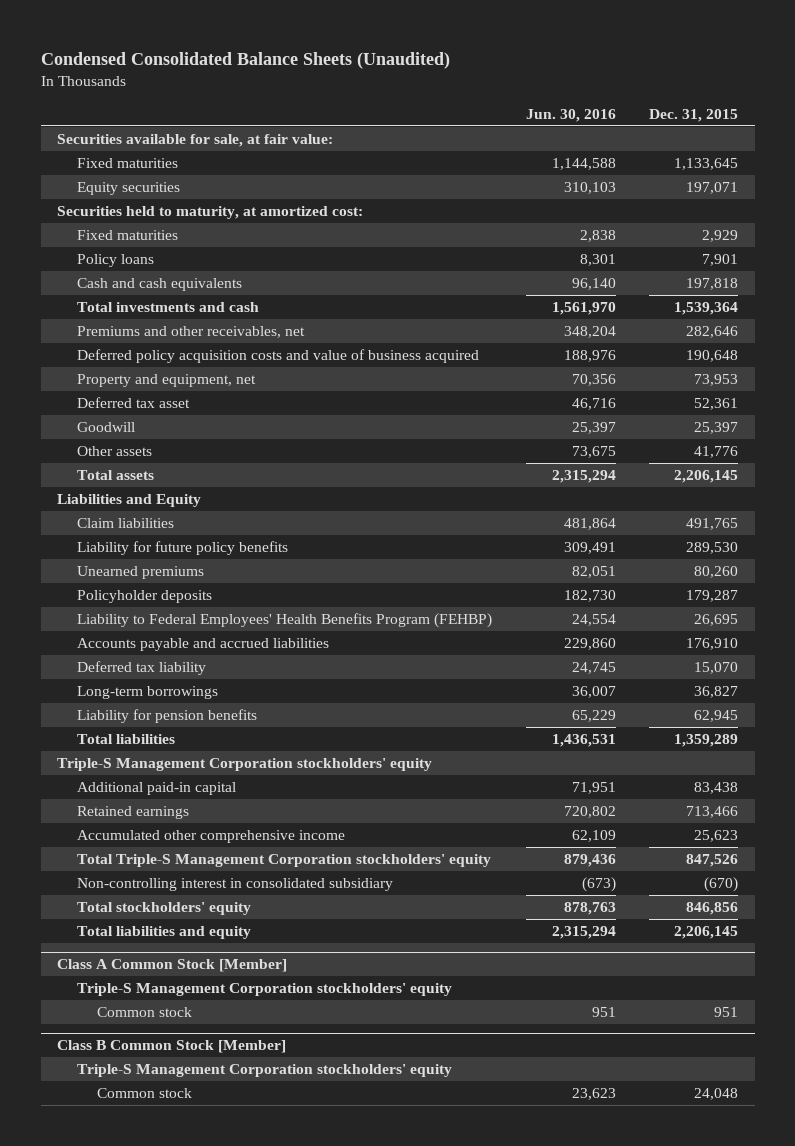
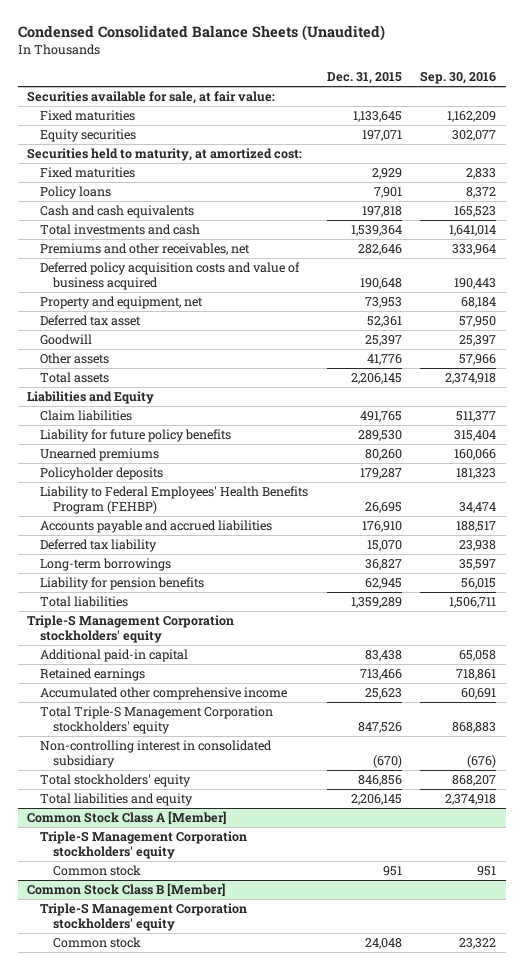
- | Jun. 30, 2016 | Dec. 31, 2015
+ | Dec. 31, 2015 | Sep. 30, 2016
- Class A Common Stock [Member]
+ Common Stock Class A [Member]
- Class B Common Stock [Member]
+ Common Stock Class B [Member]

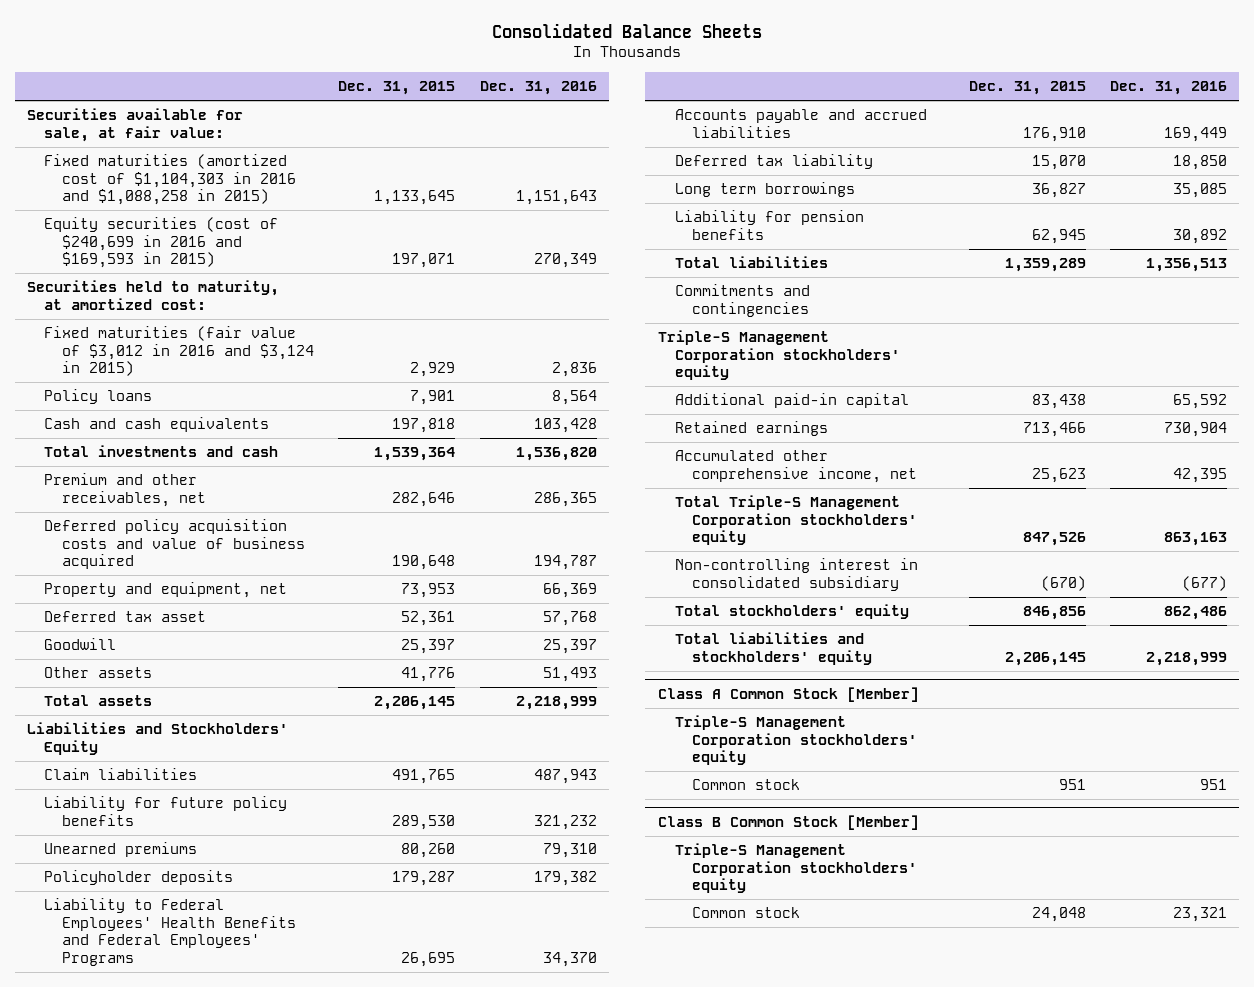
- Condensed Consolidated Balance Sheets (Unaudited)
+ Consolidated Balance Sheets
- | Dec. 31, 2015 | Sep. 30, 2016
+ | Dec. 31, 2015 | Dec. 31, 2016
- Fixed maturities | 1,133,645 | 1,162,209
- Equity securities | 197,071 | 302,077
+ Fixed maturities (amortized cost of $1,104,303 in 2016 and $1,088,258 in 2015) | 1,133,645 | 1,151,643
+ Equity securities (cost of $240,699 in 2016 and $169,593 in 2015) | 197,071 | 270,349
- Fixed maturities | 2,929 | 2,833
+ Fixed maturities (fair value of $3,012 in 2016 and $3,124 in 2015) | 2,929 | 2,836
- Premiums and other receivables, net | 282,646 | 333,964
+ Premium and other receivables, net | 282,646 | 286,365
- Liabilities and Equity
+ Liabilities and Stockholders' Equity
- Liability to Federal Employees' Health Benefits Program (FEHBP) | 26,695 | 34,474
+ Liability to Federal Employees' Health Benefits and Federal Employees' Programs | 26,695 | 34,370
- Long-term borrowings | 36,827 | 35,597
+ Long term borrowings | 36,827 | 35,085
+ Commitments and contingencies
- Accumulated other comprehensive income | 25,623 | 60,691
+ Accumulated other comprehensive income, net | 25,623 | 42,395
- Total liabilities and equity | 2,206,145 | 2,374,918
- Common Stock Class A [Member]
+ Total liabilities and stockholders' equity | 2,206,145 | 2,218,999
+ Class A Common Stock [Member]
- Common Stock Class B [Member]
+ Class B Common Stock [Member]

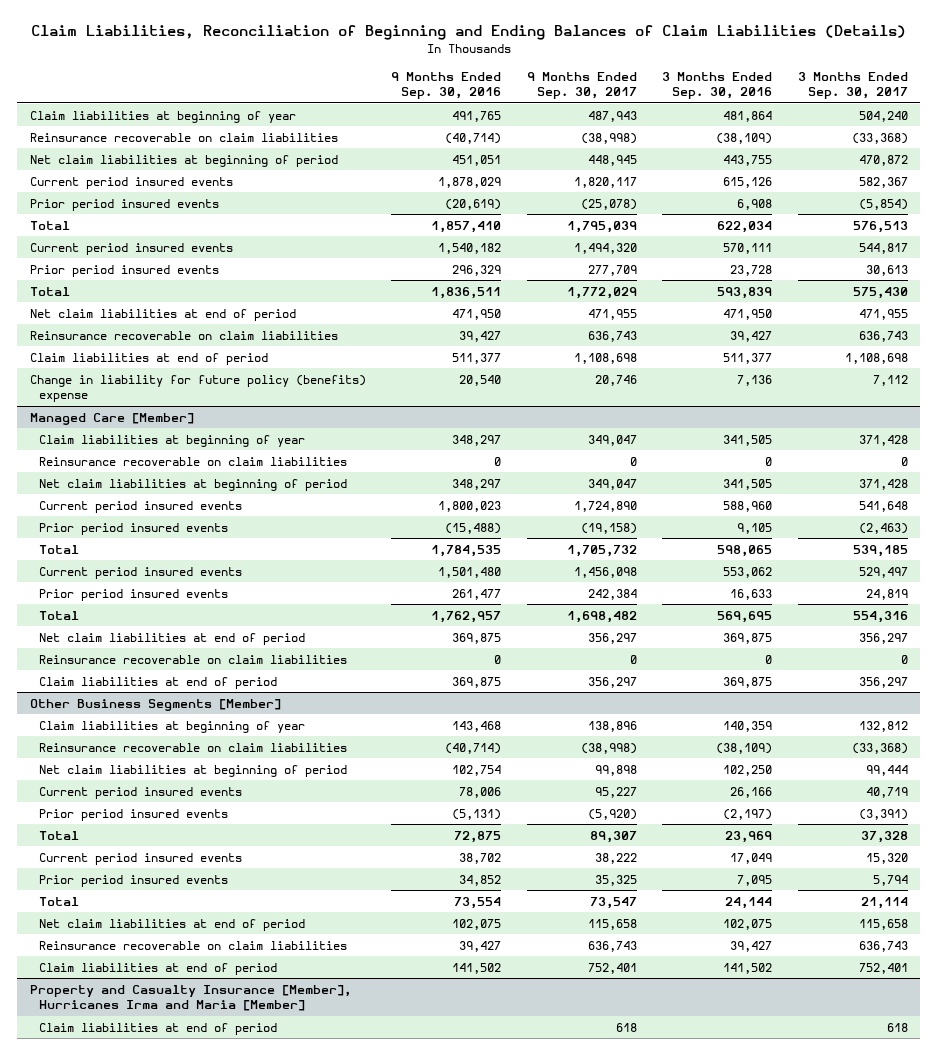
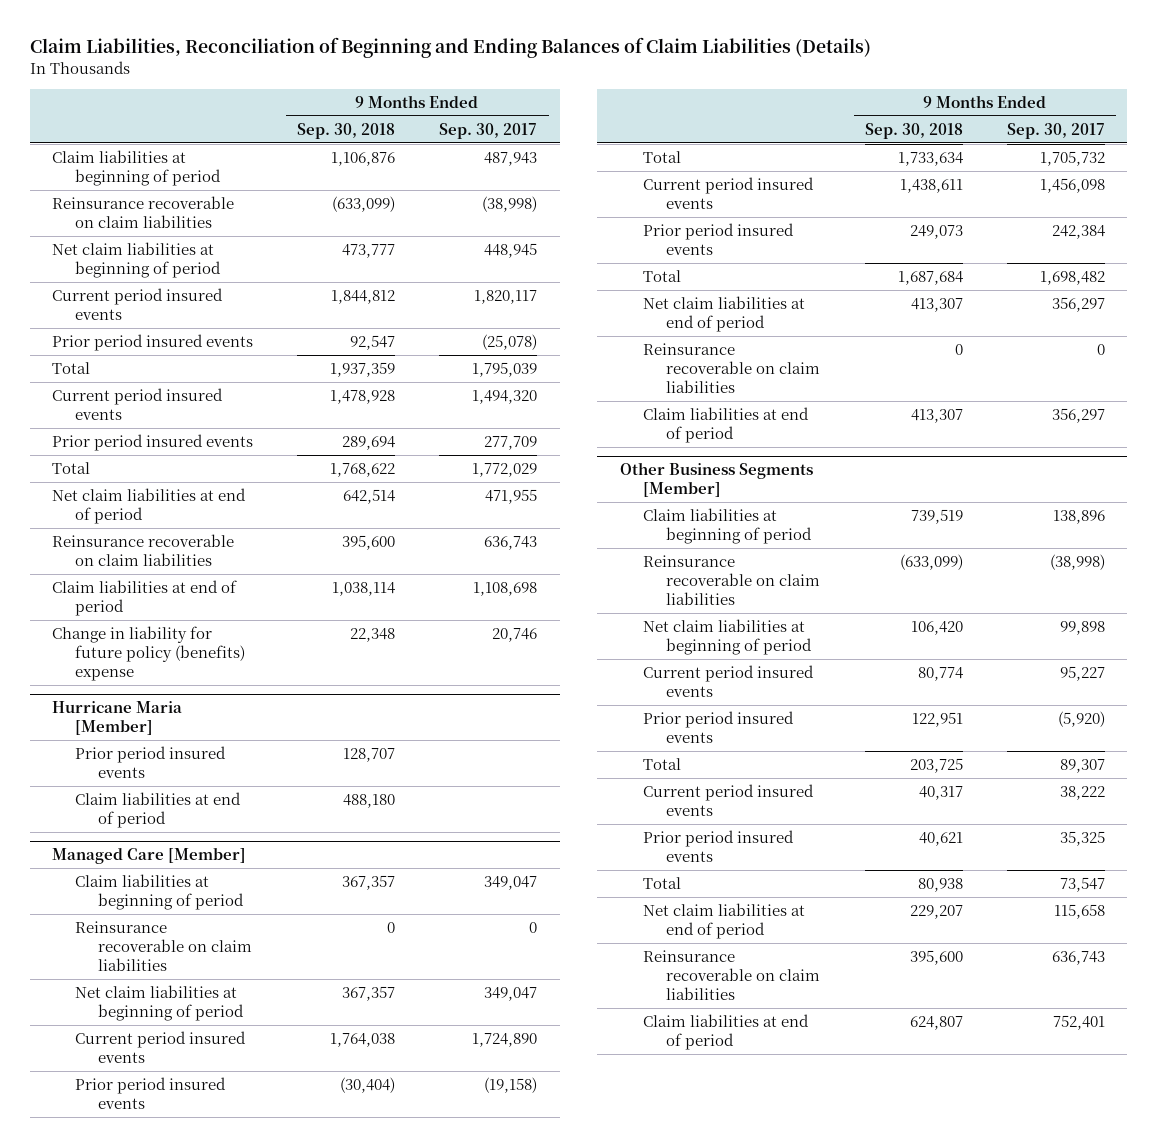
- | 9 Months Ended Sep. 30, 2016 | 9 Months Ended Sep. 30, 2017 | 3 Months Ended Sep. 30, 2016 | 3 Months Ended Sep. 30, 2017
+ | 9 Months Ended Sep. 30, 2018 | 9 Months Ended Sep. 30, 2017
- Claim liabilities at beginning of year | 491,765 | 487,943 | 481,864 | 504,240
+ Claim liabilities at beginning of period | 1,106,876 | 487,943
+ Hurricane Maria [Member]
+ Prior period insured events | 128,707 |
+ Claim liabilities at end of period | 488,180 |
@ Managed Care [Member]
- Claim liabilities at beginning of year | 348,297 | 349,047 | 341,505 | 371,428
+ Claim liabilities at beginning of period | 367,357 | 349,047
@ Other Business Segments [Member]
- Claim liabilities at beginning of year | 143,468 | 138,896 | 140,359 | 132,812
+ Claim liabilities at beginning of period | 739,519 | 138,896
- Property and Casualty Insurance [Member], Hurricanes Irma and Maria [Member]
- Claim liabilities at end of period | | 618 | | 618

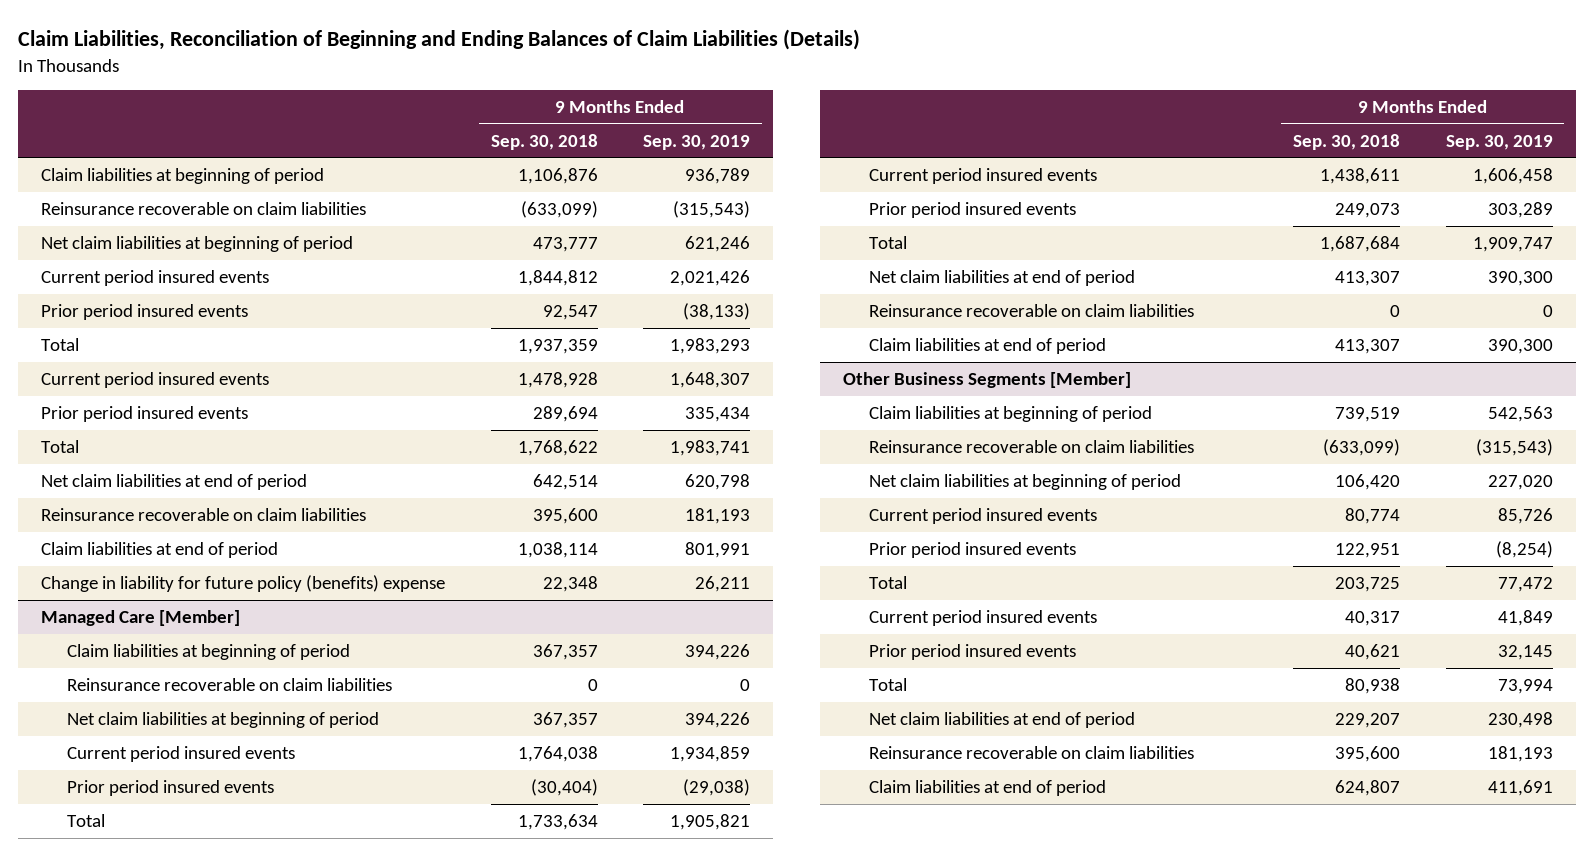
- | 9 Months Ended Sep. 30, 2018 | 9 Months Ended Sep. 30, 2017
+ | 9 Months Ended Sep. 30, 2018 | 9 Months Ended Sep. 30, 2019
- Hurricane Maria [Member]
- Prior period insured events | 128,707 |
- Claim liabilities at end of period | 488,180 |

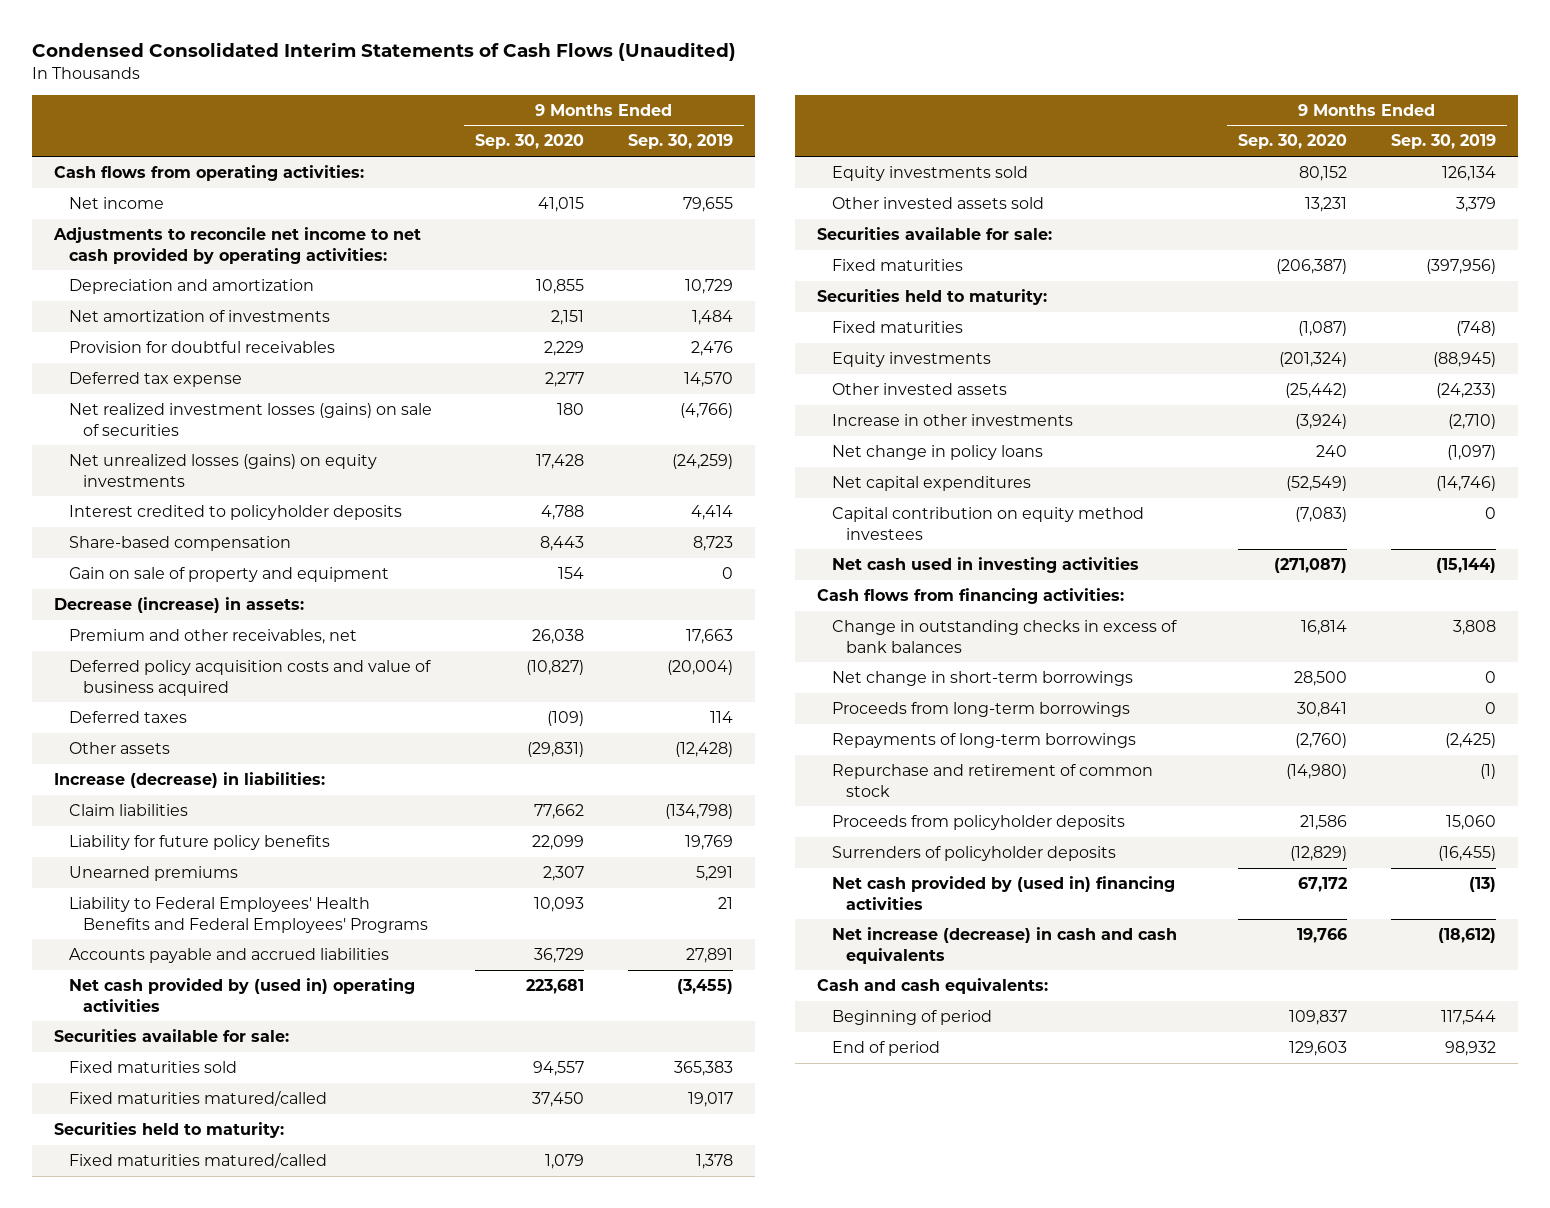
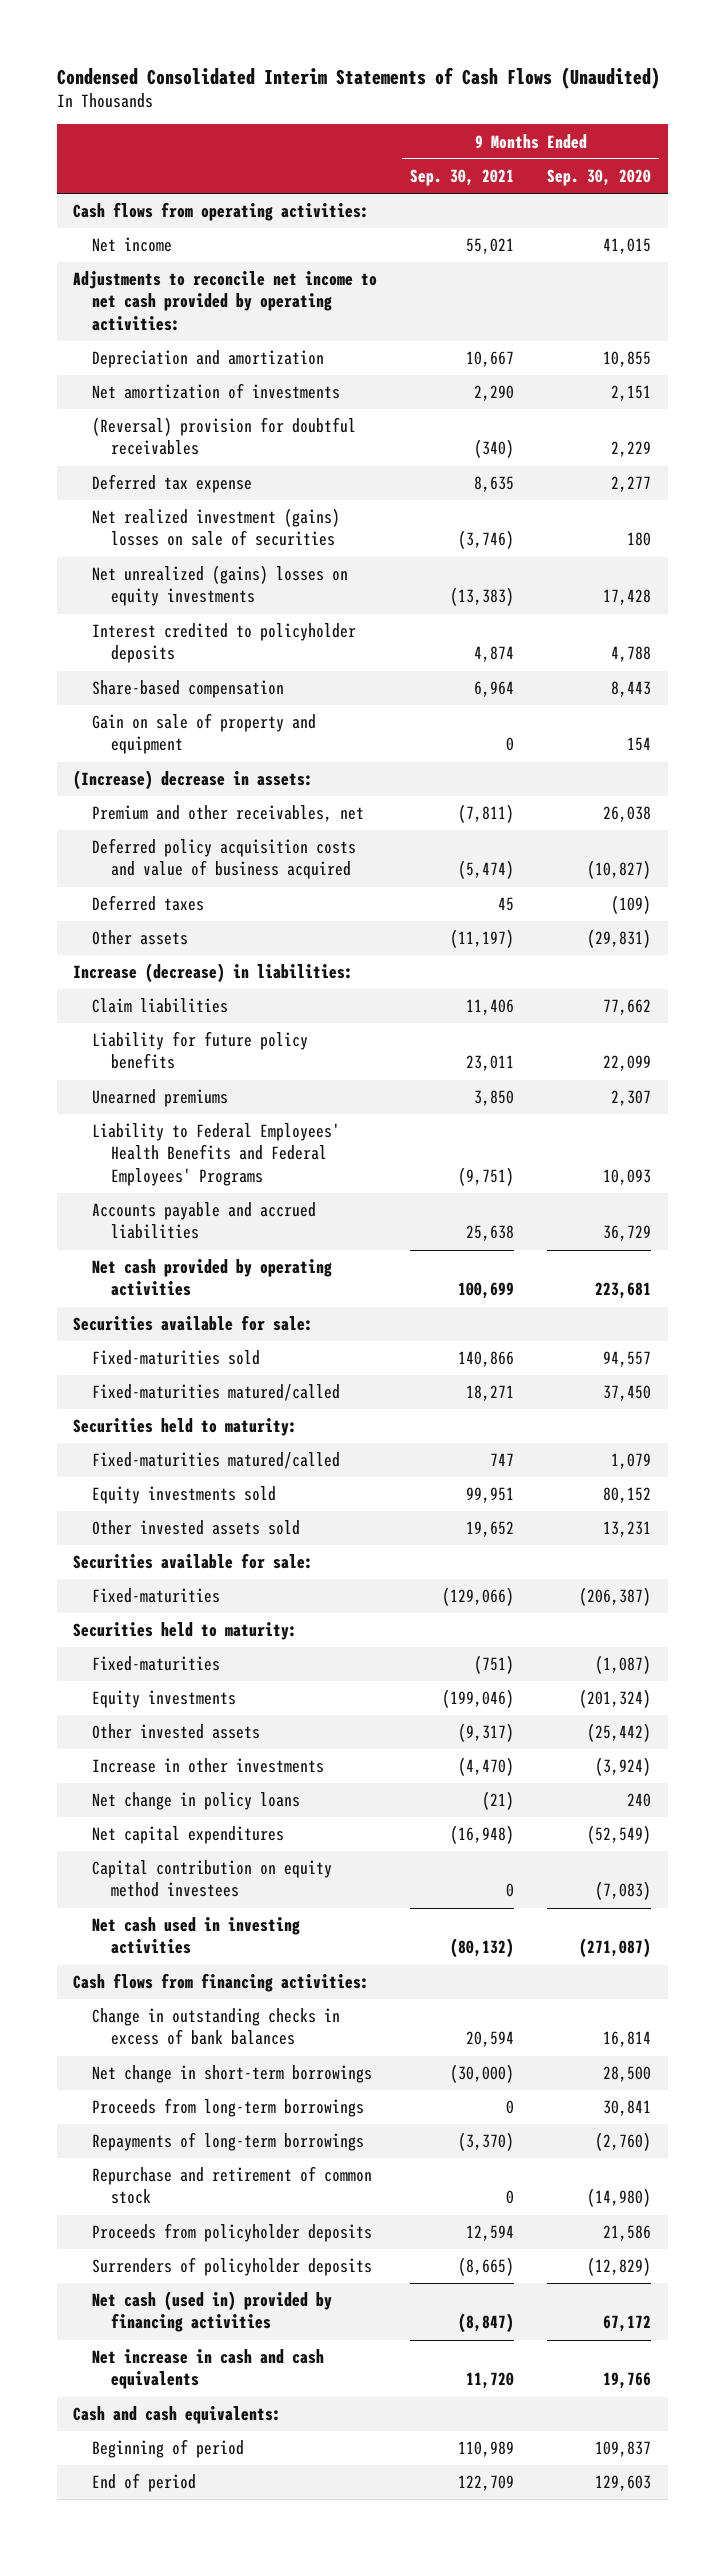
- | 9 Months Ended Sep. 30, 2020 | 9 Months Ended Sep. 30, 2019
+ | 9 Months Ended Sep. 30, 2021 | 9 Months Ended Sep. 30, 2020
- Provision for doubtful receivables | 2,229 | 2,476
+ (Reversal) provision for doubtful receivables | (340) | 2,229
- Net realized investment losses (gains) on sale of securities | 180 | (4,766)
- Net unrealized losses (gains) on equity investments | 17,428 | (24,259)
+ Net realized investment (gains) losses on sale of securities | (3,746) | 180
+ Net unrealized (gains) losses on equity investments | (13,383) | 17,428
- Decrease (increase) in assets:
+ (Increase) decrease in assets:
- Net cash provided by (used in) operating activities | 223,681 | (3,455)
+ Net cash provided by operating activities | 100,699 | 223,681
- Fixed maturities sold | 94,557 | 365,383
- Fixed maturities matured/called | 37,450 | 19,017
+ Fixed-maturities sold | 140,866 | 94,557
+ Fixed-maturities matured/called | 18,271 | 37,450
- Fixed maturities matured/called | 1,079 | 1,378
+ Fixed-maturities matured/called | 747 | 1,079
- Fixed maturities | (206,387) | (397,956)
+ Fixed-maturities | (129,066) | (206,387)
- Fixed maturities | (1,087) | (748)
+ Fixed-maturities | (751) | (1,087)
- Net cash provided by (used in) financing activities | 67,172 | (13)
- Net increase (decrease) in cash and cash equivalents | 19,766 | (18,612)
+ Net cash (used in) provided by financing activities | (8,847) | 67,172
+ Net increase in cash and cash equivalents | 11,720 | 19,766

